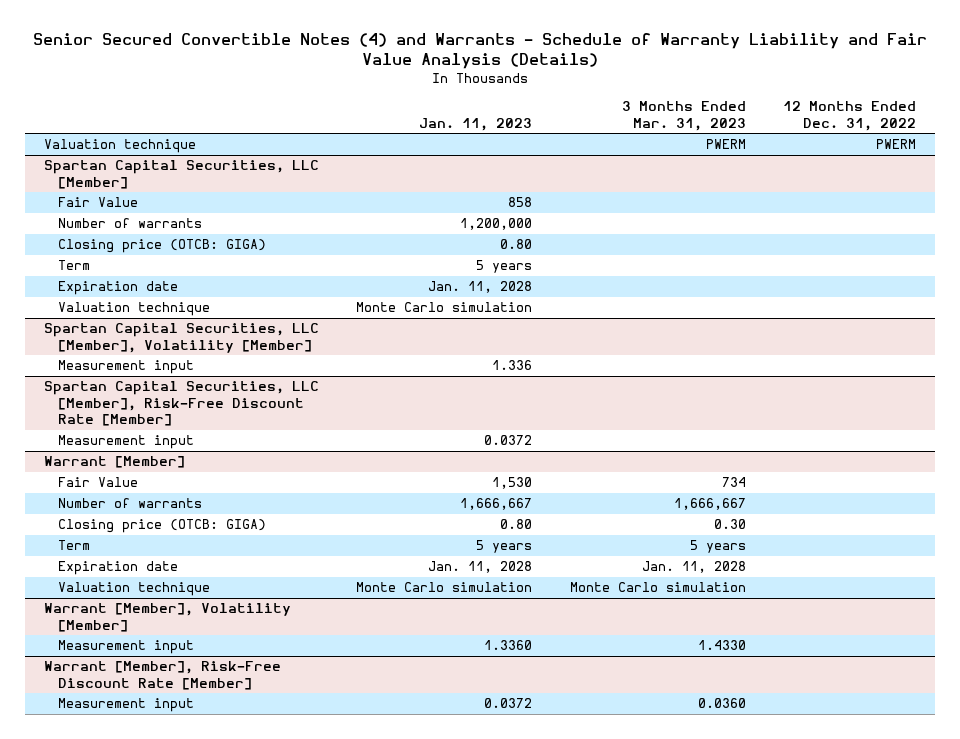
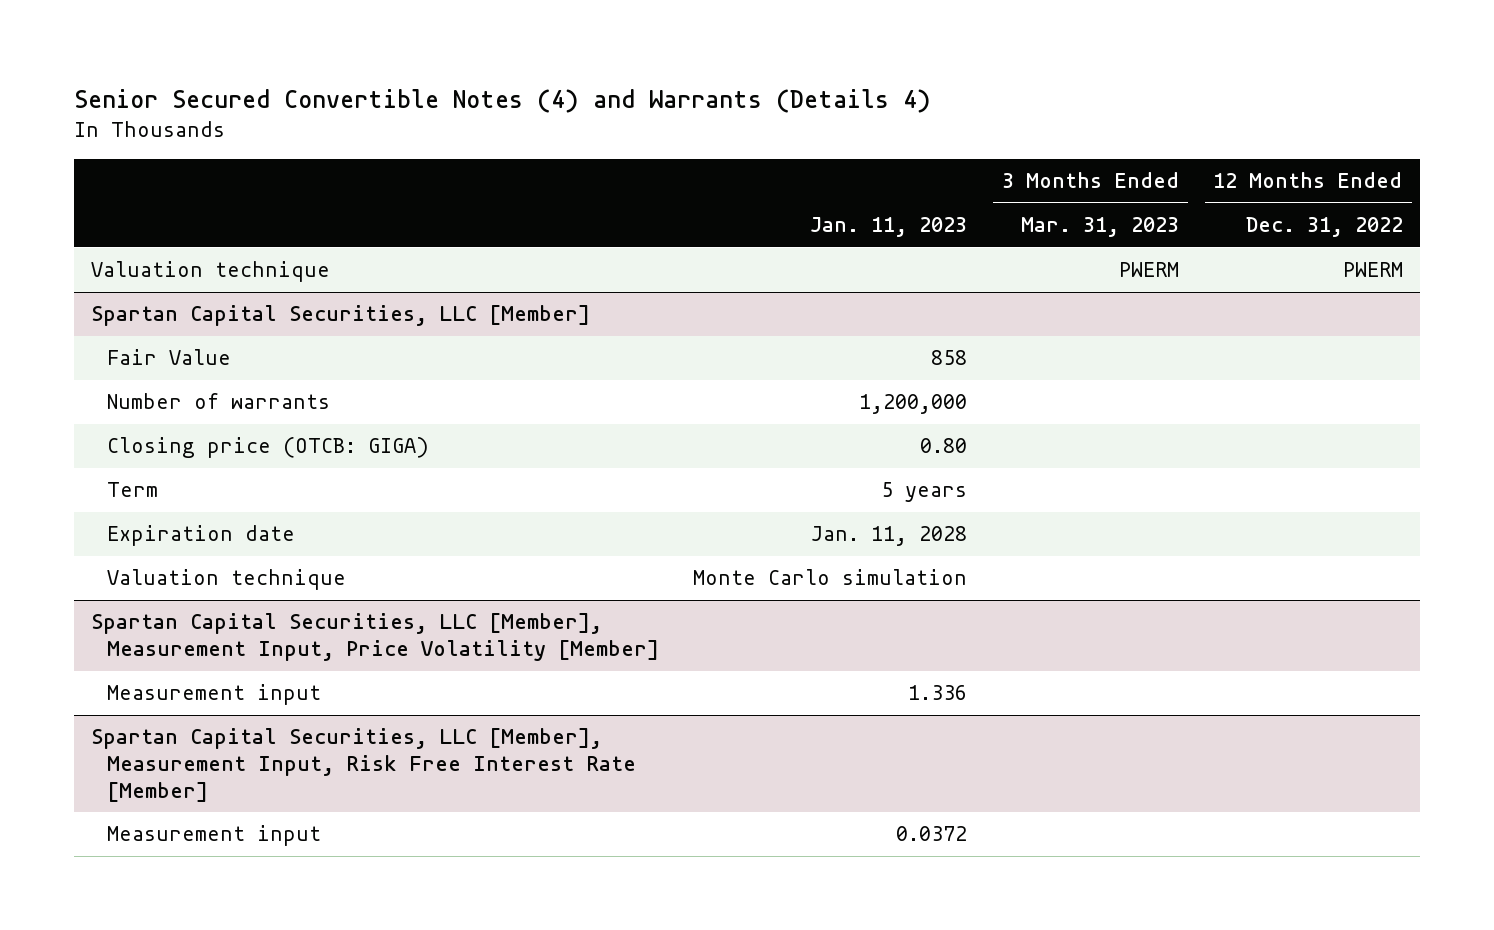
- Senior Secured Convertible Notes (4) and Warrants - Schedule of Warranty Liability and Fair Value Analysis (Details)
+ Senior Secured Convertible Notes (4) and Warrants (Details 4)
- Spartan Capital Securities, LLC [Member], Volatility [Member]
+ Spartan Capital Securities, LLC [Member], Measurement Input, Price Volatility [Member]
- Spartan Capital Securities, LLC [Member], Risk-Free Discount Rate [Member]
+ Spartan Capital Securities, LLC [Member], Measurement Input, Risk Free Interest Rate [Member]
- Warrant [Member]
- Fair Value | 1,530 | 734 |
- Number of warrants | 1,666,667 | 1,666,667 |
- Closing price (OTCB: GIGA) | 0.80 | 0.30 |
- Term | 5 years | 5 years |
- Expiration date | Jan. 11, 2028 | Jan. 11, 2028 |
- Valuation technique | Monte Carlo simulation | Monte Carlo simulation |
- Warrant [Member], Volatility [Member]
- Measurement input | 1.3360 | 1.4330 |
- Warrant [Member], Risk-Free Discount Rate [Member]
- Measurement input | 0.0372 | 0.0360 |

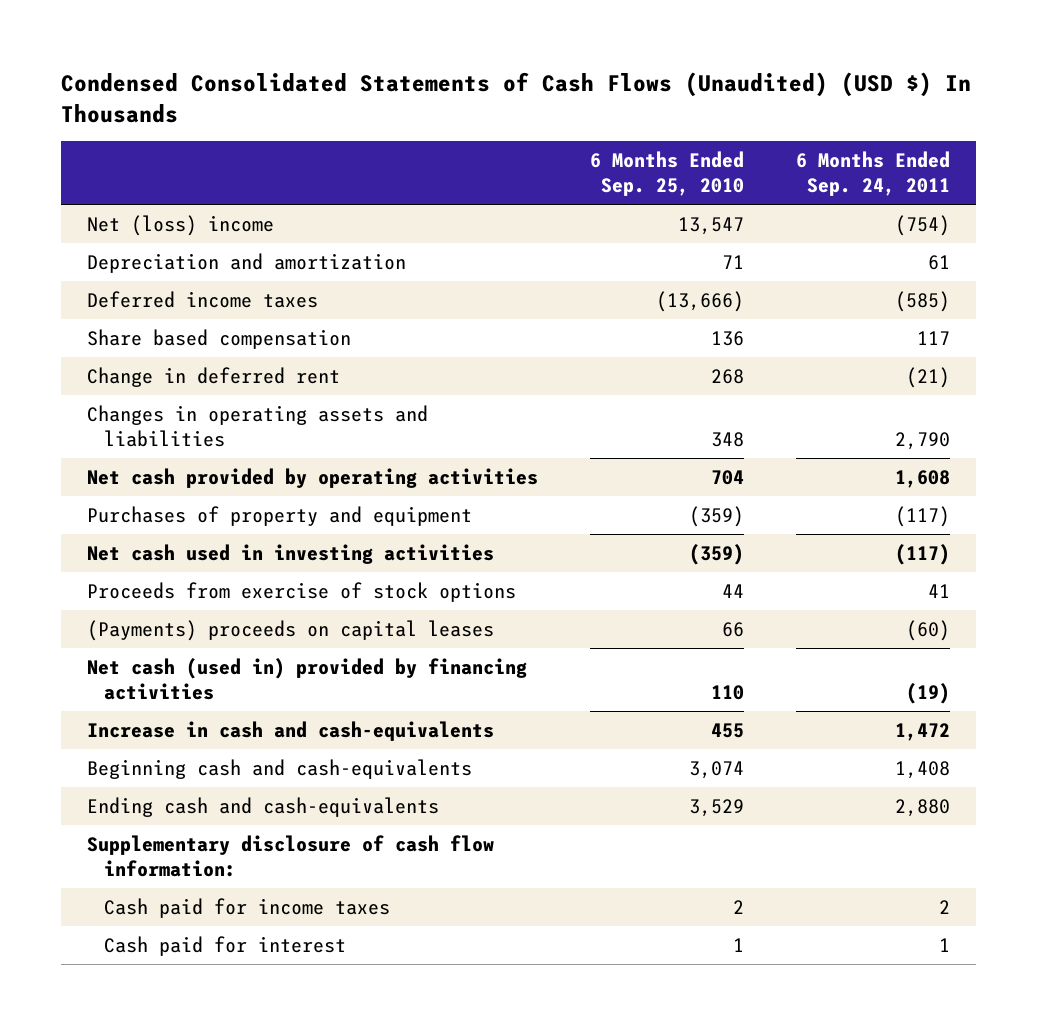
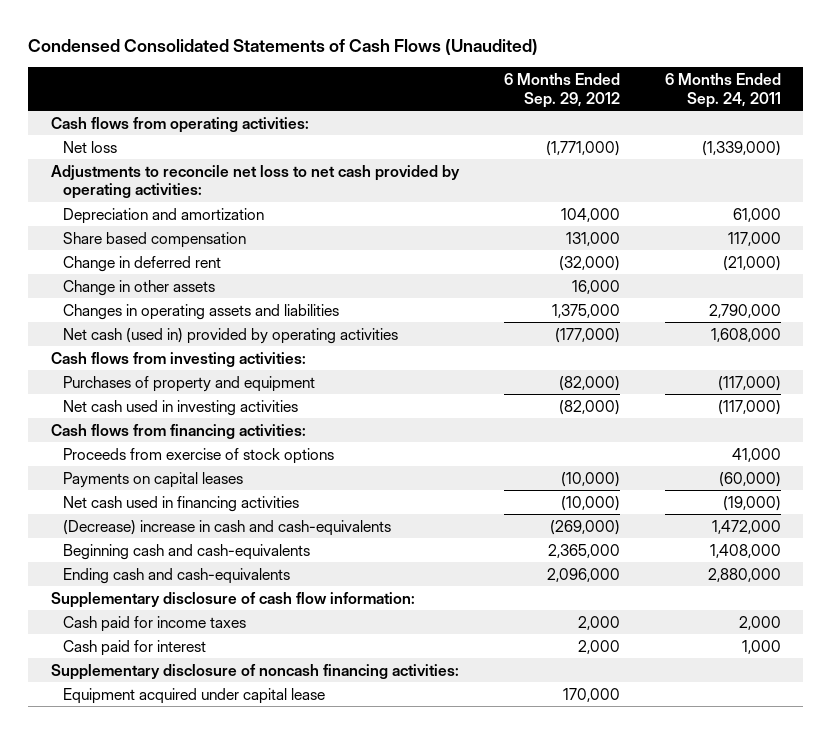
- Condensed Consolidated Statements of Cash Flows (Unaudited) (USD $) In Thousands
+ Condensed Consolidated Statements of Cash Flows (Unaudited)
- | 6 Months Ended Sep. 25, 2010 | 6 Months Ended Sep. 24, 2011
+ | 6 Months Ended Sep. 29, 2012 | 6 Months Ended Sep. 24, 2011
- Net (loss) income | 13,547 | (754)
- Depreciation and amortization | 71 | 61
- Deferred income taxes | (13,666) | (585)
- Share based compensation | 136 | 117
- Change in deferred rent | 268 | (21)
- Changes in operating assets and liabilities | 348 | 2,790
- Net cash provided by operating activities | 704 | 1,608
- Purchases of property and equipment | (359) | (117)
- Net cash used in investing activities | (359) | (117)
- Proceeds from exercise of stock options | 44 | 41
- (Payments) proceeds on capital leases | 66 | (60)
- Net cash (used in) provided by financing activities | 110 | (19)
- Increase in cash and cash-equivalents | 455 | 1,472
- Beginning cash and cash-equivalents | 3,074 | 1,408
- Ending cash and cash-equivalents | 3,529 | 2,880
+ Cash flows from operating activities:
+ Net loss | (1,771,000) | (1,339,000)
+ Adjustments to reconcile net loss to net cash provided by operating activities:
+ Depreciation and amortization | 104,000 | 61,000
+ Share based compensation | 131,000 | 117,000
+ Change in deferred rent | (32,000) | (21,000)
+ Change in other assets | 16,000 |
+ Changes in operating assets and liabilities | 1,375,000 | 2,790,000
+ Net cash (used in) provided by operating activities | (177,000) | 1,608,000
+ Cash flows from investing activities:
+ Purchases of property and equipment | (82,000) | (117,000)
+ Net cash used in investing activities | (82,000) | (117,000)
+ Cash flows from financing activities:
+ Proceeds from exercise of stock options | | 41,000
+ Payments on capital leases | (10,000) | (60,000)
+ Net cash used in financing activities | (10,000) | (19,000)
+ (Decrease) increase in cash and cash-equivalents | (269,000) | 1,472,000
+ Beginning cash and cash-equivalents | 2,365,000 | 1,408,000
+ Ending cash and cash-equivalents | 2,096,000 | 2,880,000
- Cash paid for income taxes | 2 | 2
- Cash paid for interest | 1 | 1
+ Cash paid for income taxes | 2,000 | 2,000
+ Cash paid for interest | 2,000 | 1,000
+ Supplementary disclosure of noncash financing activities:
+ Equipment acquired under capital lease | 170,000 |

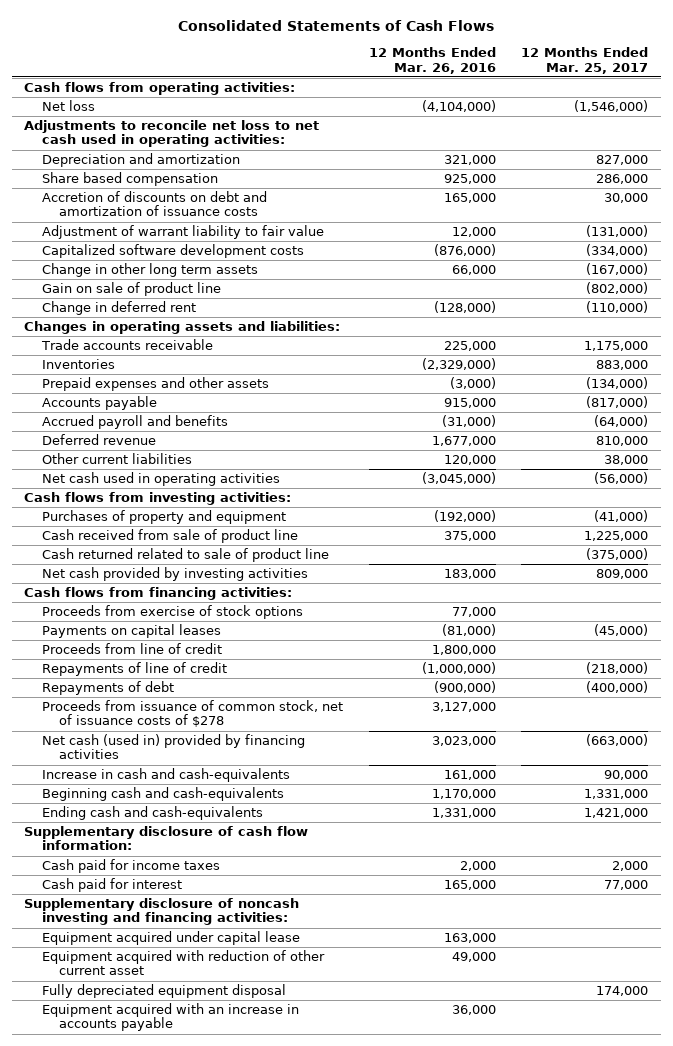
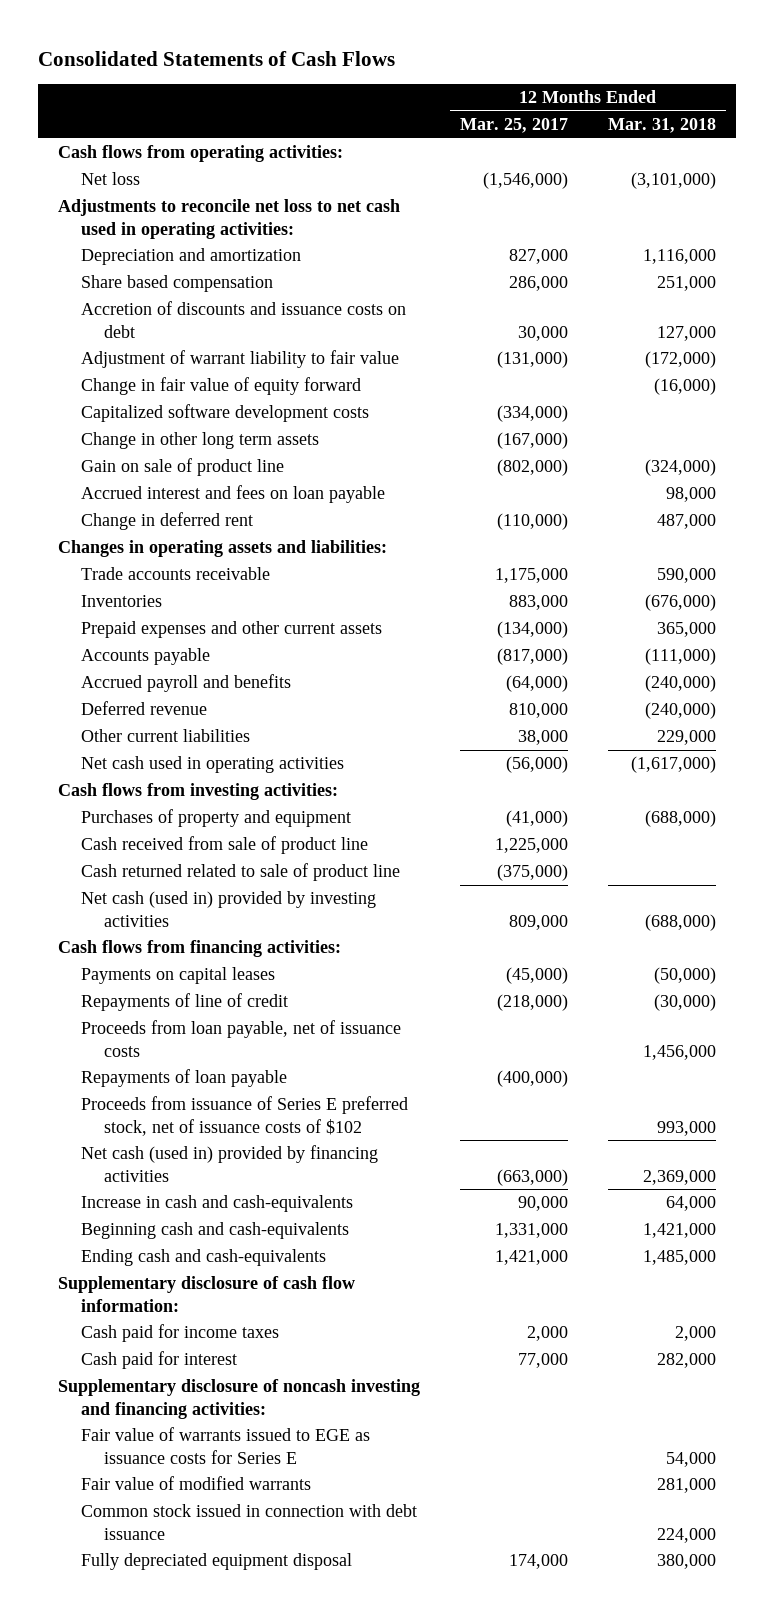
- | 12 Months Ended Mar. 26, 2016 | 12 Months Ended Mar. 25, 2017
+ | 12 Months Ended Mar. 25, 2017 | 12 Months Ended Mar. 31, 2018
- Accretion of discounts on debt and amortization of issuance costs | 165,000 | 30,000
+ Accretion of discounts and issuance costs on debt | 30,000 | 127,000
+ Change in fair value of equity forward | | (16,000)
+ Accrued interest and fees on loan payable | | 98,000
- Prepaid expenses and other assets | (3,000) | (134,000)
+ Prepaid expenses and other current assets | (134,000) | 365,000
- Net cash provided by investing activities | 183,000 | 809,000
+ Net cash (used in) provided by investing activities | 809,000 | (688,000)
- Proceeds from exercise of stock options | 77,000 |
- Proceeds from line of credit | 1,800,000 |
- Repayments of debt | (900,000) | (400,000)
- Proceeds from issuance of common stock, net of issuance costs of $278 | 3,127,000 |
+ Proceeds from loan payable, net of issuance costs | | 1,456,000
+ Repayments of loan payable | (400,000) |
+ Proceeds from issuance of Series E preferred stock, net of issuance costs of $102 | | 993,000
- Equipment acquired under capital lease | 163,000 |
- Equipment acquired with reduction of other current asset | 49,000 |
+ Fair value of warrants issued to EGE as issuance costs for Series E | | 54,000
+ Fair value of modified warrants | | 281,000
+ Common stock issued in connection with debt issuance | | 224,000
- Equipment acquired with an increase in accounts payable | 36,000 |

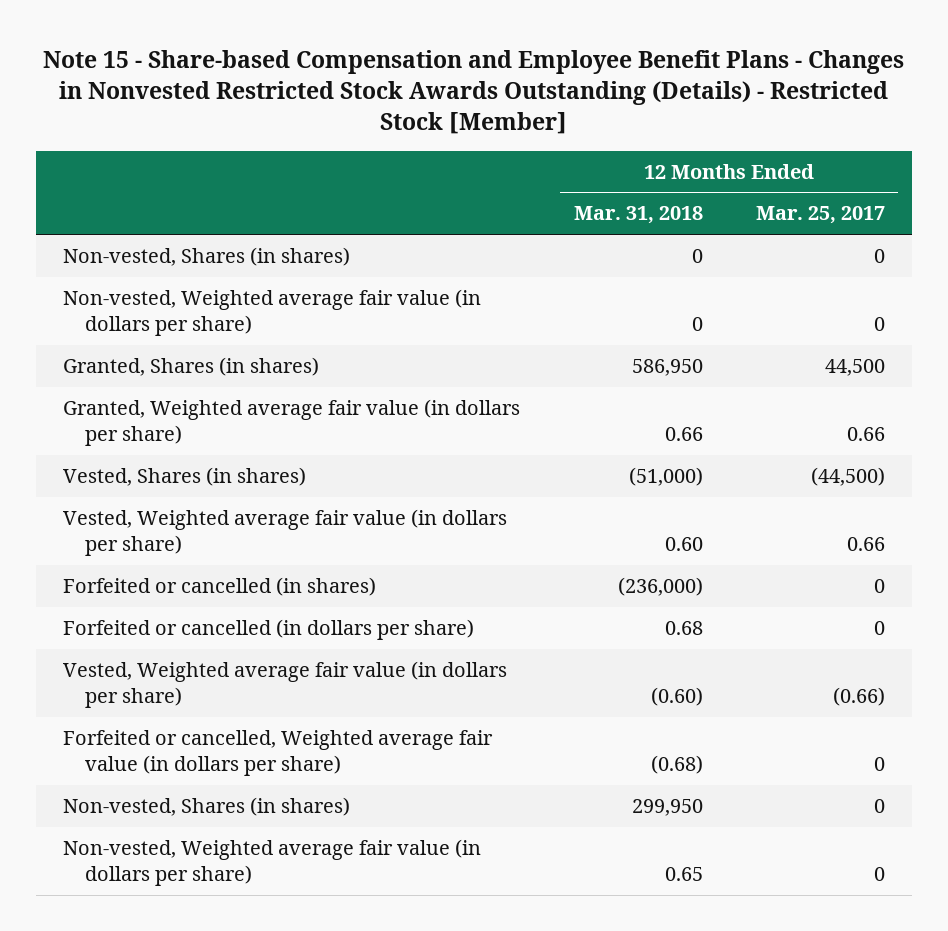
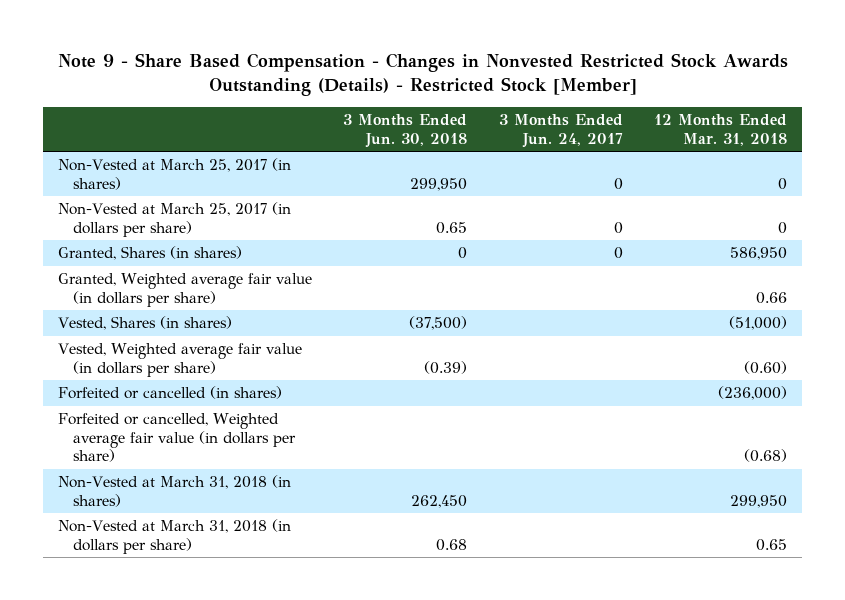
- Note 15 - Share-based Compensation and Employee Benefit Plans - Changes in Nonvested Restricted Stock Awards Outstanding (Details) - Restricted Stock [Member]
+ Note 9 - Share Based Compensation - Changes in Nonvested Restricted Stock Awards Outstanding (Details) - Restricted Stock [Member]
- | 12 Months Ended Mar. 31, 2018 | 12 Months Ended Mar. 25, 2017
+ | 3 Months Ended Jun. 30, 2018 | 3 Months Ended Jun. 24, 2017 | 12 Months Ended Mar. 31, 2018
- Non-vested, Shares (in shares) | 0 | 0
- Non-vested, Weighted average fair value (in dollars per share) | 0 | 0
+ Non-Vested at March 25, 2017 (in shares) | 299,950 | 0 | 0
+ Non-Vested at March 25, 2017 (in dollars per share) | 0.65 | 0 | 0
- Vested, Weighted average fair value (in dollars per share) | 0.60 | 0.66
- Forfeited or cancelled (in dollars per share) | 0.68 | 0
moved down: Forfeited or cancelled (in shares) | | | (236,000)
- Non-vested, Shares (in shares) | 299,950 | 0
- Non-vested, Weighted average fair value (in dollars per share) | 0.65 | 0
+ Non-Vested at March 31, 2018 (in shares) | 262,450 | | 299,950
+ Non-Vested at March 31, 2018 (in dollars per share) | 0.68 | | 0.65

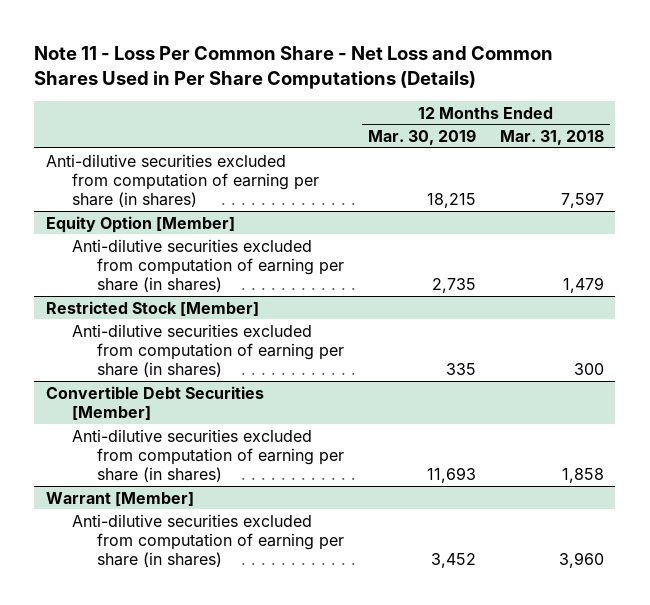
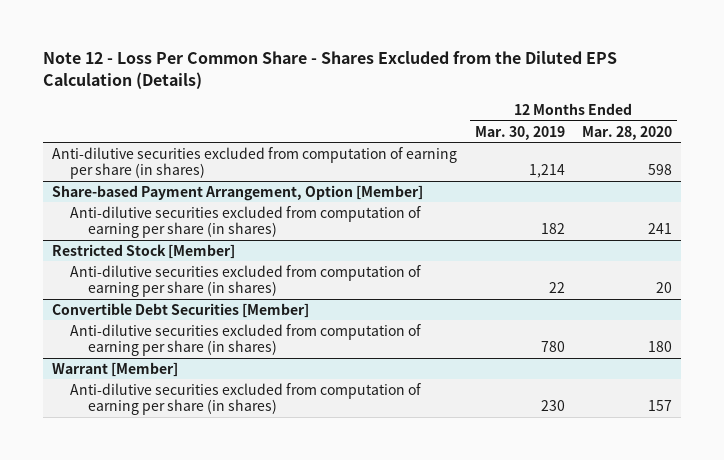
- Note 11 - Loss Per Common Share - Net Loss and Common Shares Used in Per Share Computations (Details)
+ Note 12 - Loss Per Common Share - Shares Excluded from the Diluted EPS Calculation (Details)
- | 12 Months Ended Mar. 30, 2019 | 12 Months Ended Mar. 31, 2018
+ | 12 Months Ended Mar. 30, 2019 | 12 Months Ended Mar. 28, 2020
- Anti-dilutive securities excluded from computation of earning per share (in shares) | 18,215 | 7,597
- Equity Option [Member]
- Anti-dilutive securities excluded from computation of earning per share (in shares) | 2,735 | 1,479
+ Anti-dilutive securities excluded from computation of earning per share (in shares) | 1,214 | 598
+ Share-based Payment Arrangement, Option [Member]
+ Anti-dilutive securities excluded from computation of earning per share (in shares) | 182 | 241
@ Restricted Stock [Member]
- Anti-dilutive securities excluded from computation of earning per share (in shares) | 335 | 300
+ Anti-dilutive securities excluded from computation of earning per share (in shares) | 22 | 20
@ Convertible Debt Securities [Member]
- Anti-dilutive securities excluded from computation of earning per share (in shares) | 11,693 | 1,858
+ Anti-dilutive securities excluded from computation of earning per share (in shares) | 780 | 180
@ Warrant [Member]
- Anti-dilutive securities excluded from computation of earning per share (in shares) | 3,452 | 3,960
+ Anti-dilutive securities excluded from computation of earning per share (in shares) | 230 | 157

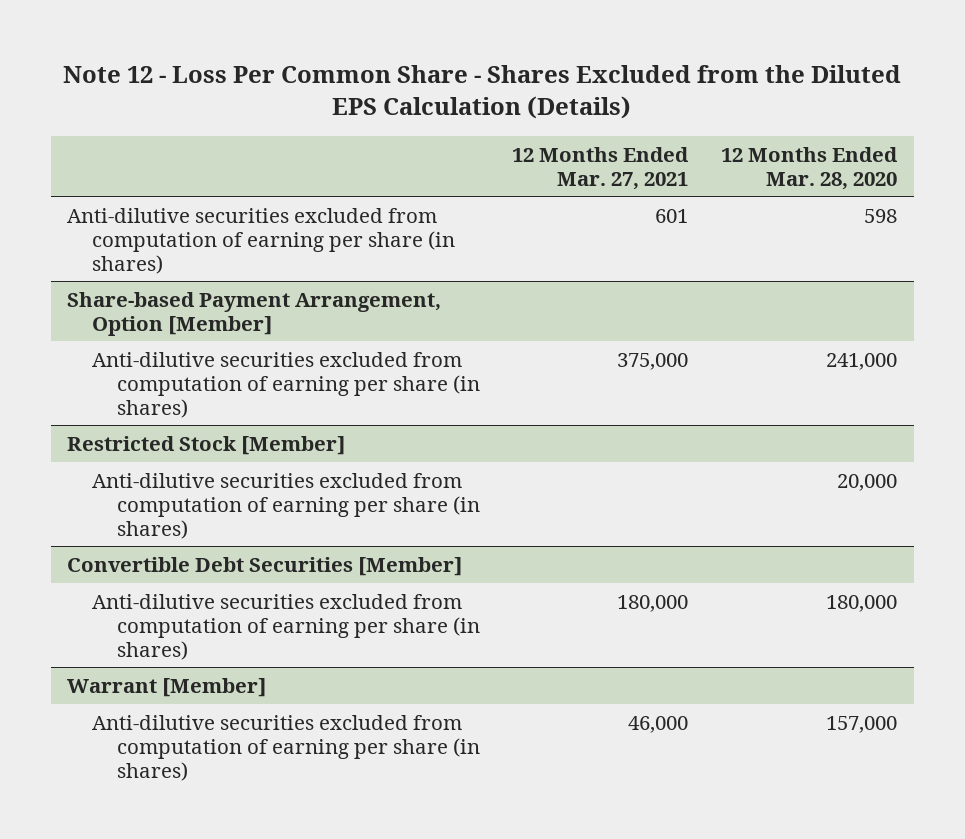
- | 12 Months Ended Mar. 30, 2019 | 12 Months Ended Mar. 28, 2020
+ | 12 Months Ended Mar. 27, 2021 | 12 Months Ended Mar. 28, 2020
@ Share-based Payment Arrangement, Option [Member]
- Anti-dilutive securities excluded from computation of earning per share (in shares) | 182 | 241
+ Anti-dilutive securities excluded from computation of earning per share (in shares) | 375,000 | 241,000
@ Restricted Stock [Member]
- Anti-dilutive securities excluded from computation of earning per share (in shares) | 22 | 20
+ Anti-dilutive securities excluded from computation of earning per share (in shares) | | 20,000
@ Convertible Debt Securities [Member]
- Anti-dilutive securities excluded from computation of earning per share (in shares) | 780 | 180
+ Anti-dilutive securities excluded from computation of earning per share (in shares) | 180,000 | 180,000
@ Warrant [Member]
- Anti-dilutive securities excluded from computation of earning per share (in shares) | 230 | 157
+ Anti-dilutive securities excluded from computation of earning per share (in shares) | 46,000 | 157,000

